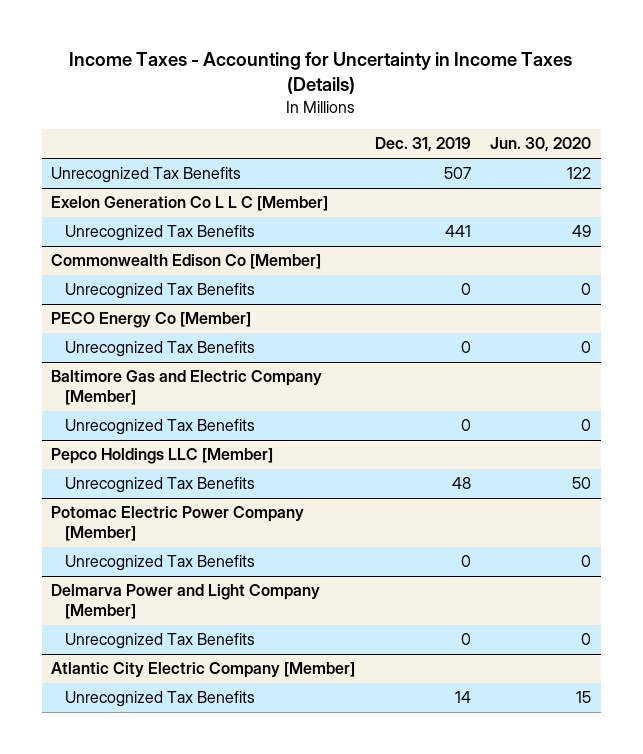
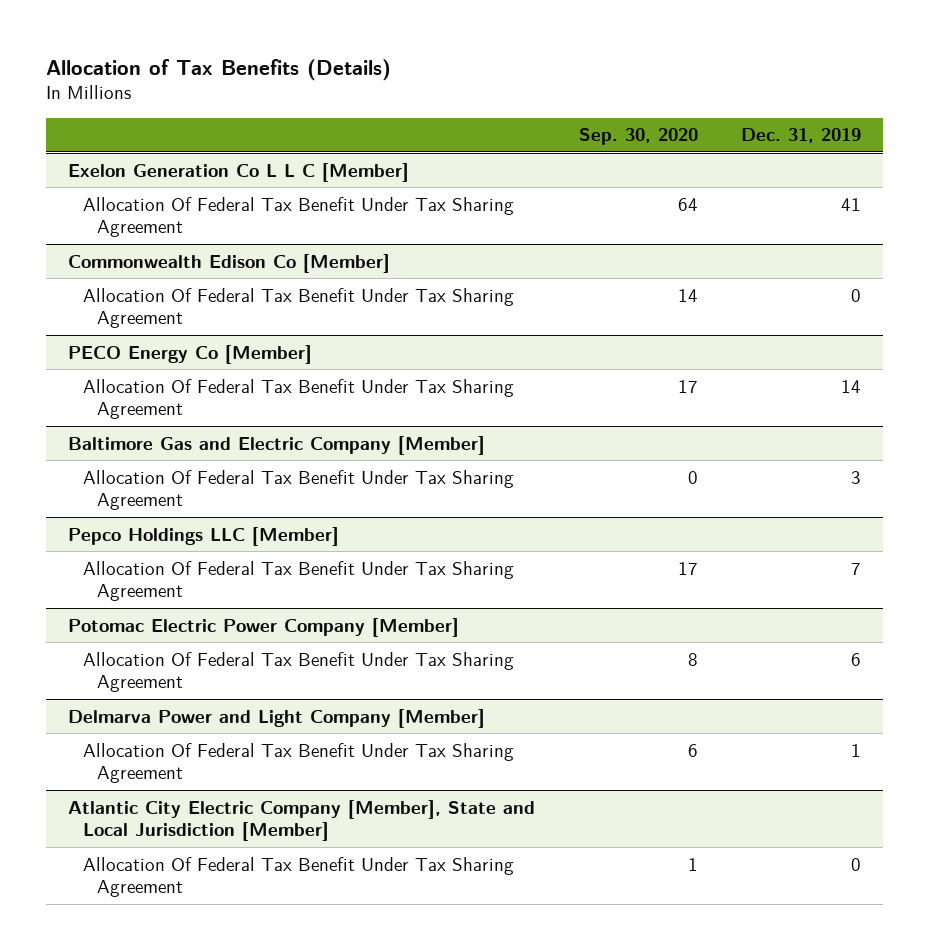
- Income Taxes - Accounting for Uncertainty in Income Taxes (Details)
+ Allocation of Tax Benefits (Details)
- | Dec. 31, 2019 | Jun. 30, 2020
+ | Sep. 30, 2020 | Dec. 31, 2019
- Unrecognized Tax Benefits | 507 | 122
@ Exelon Generation Co L L C [Member]
- Unrecognized Tax Benefits | 441 | 49
+ Allocation Of Federal Tax Benefit Under Tax Sharing Agreement | 64 | 41
@ Commonwealth Edison Co [Member]
- Unrecognized Tax Benefits | 0 | 0
+ Allocation Of Federal Tax Benefit Under Tax Sharing Agreement | 14 | 0
@ PECO Energy Co [Member]
- Unrecognized Tax Benefits | 0 | 0
+ Allocation Of Federal Tax Benefit Under Tax Sharing Agreement | 17 | 14
@ Baltimore Gas and Electric Company [Member]
- Unrecognized Tax Benefits | 0 | 0
+ Allocation Of Federal Tax Benefit Under Tax Sharing Agreement | 0 | 3
@ Pepco Holdings LLC [Member]
- Unrecognized Tax Benefits | 48 | 50
+ Allocation Of Federal Tax Benefit Under Tax Sharing Agreement | 17 | 7
@ Potomac Electric Power Company [Member]
- Unrecognized Tax Benefits | 0 | 0
+ Allocation Of Federal Tax Benefit Under Tax Sharing Agreement | 8 | 6
@ Delmarva Power and Light Company [Member]
- Unrecognized Tax Benefits | 0 | 0
- Atlantic City Electric Company [Member]
- Unrecognized Tax Benefits | 14 | 15
@ Delmarva Power and Light Company [Member]
+ Allocation Of Federal Tax Benefit Under Tax Sharing Agreement | 6 | 1
+ Atlantic City Electric Company [Member], State and Local Jurisdiction [Member]
+ Allocation Of Federal Tax Benefit Under Tax Sharing Agreement | 1 | 0

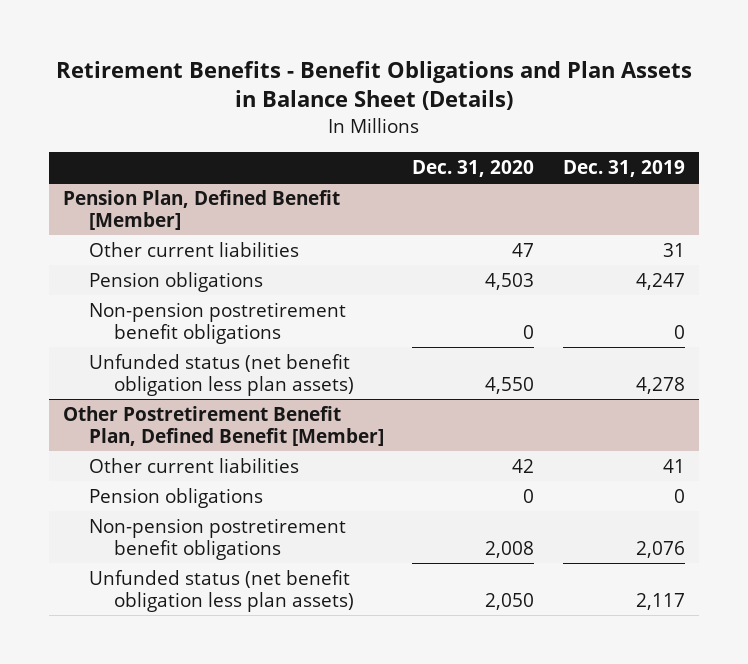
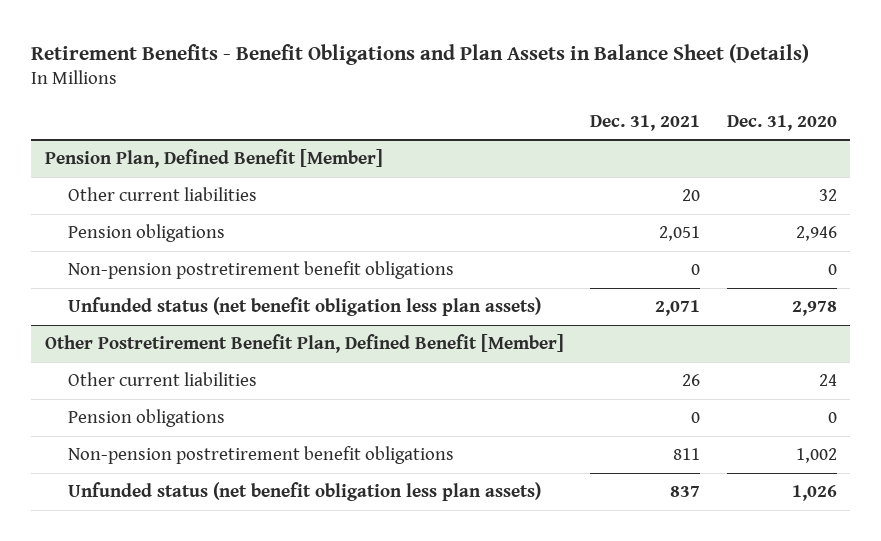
- | Dec. 31, 2020 | Dec. 31, 2019
+ | Dec. 31, 2021 | Dec. 31, 2020
@ Pension Plan, Defined Benefit [Member]
- Other current liabilities | 47 | 31
- Pension obligations | 4,503 | 4,247
+ Other current liabilities | 20 | 32
+ Pension obligations | 2,051 | 2,946
- Unfunded status (net benefit obligation less plan assets) | 4,550 | 4,278
+ Unfunded status (net benefit obligation less plan assets) | 2,071 | 2,978
@ Other Postretirement Benefit Plan, Defined Benefit [Member]
- Other current liabilities | 42 | 41
+ Other current liabilities | 26 | 24
- Non-pension postretirement benefit obligations | 2,008 | 2,076
- Unfunded status (net benefit obligation less plan assets) | 2,050 | 2,117
+ Non-pension postretirement benefit obligations | 811 | 1,002
+ Unfunded status (net benefit obligation less plan assets) | 837 | 1,026

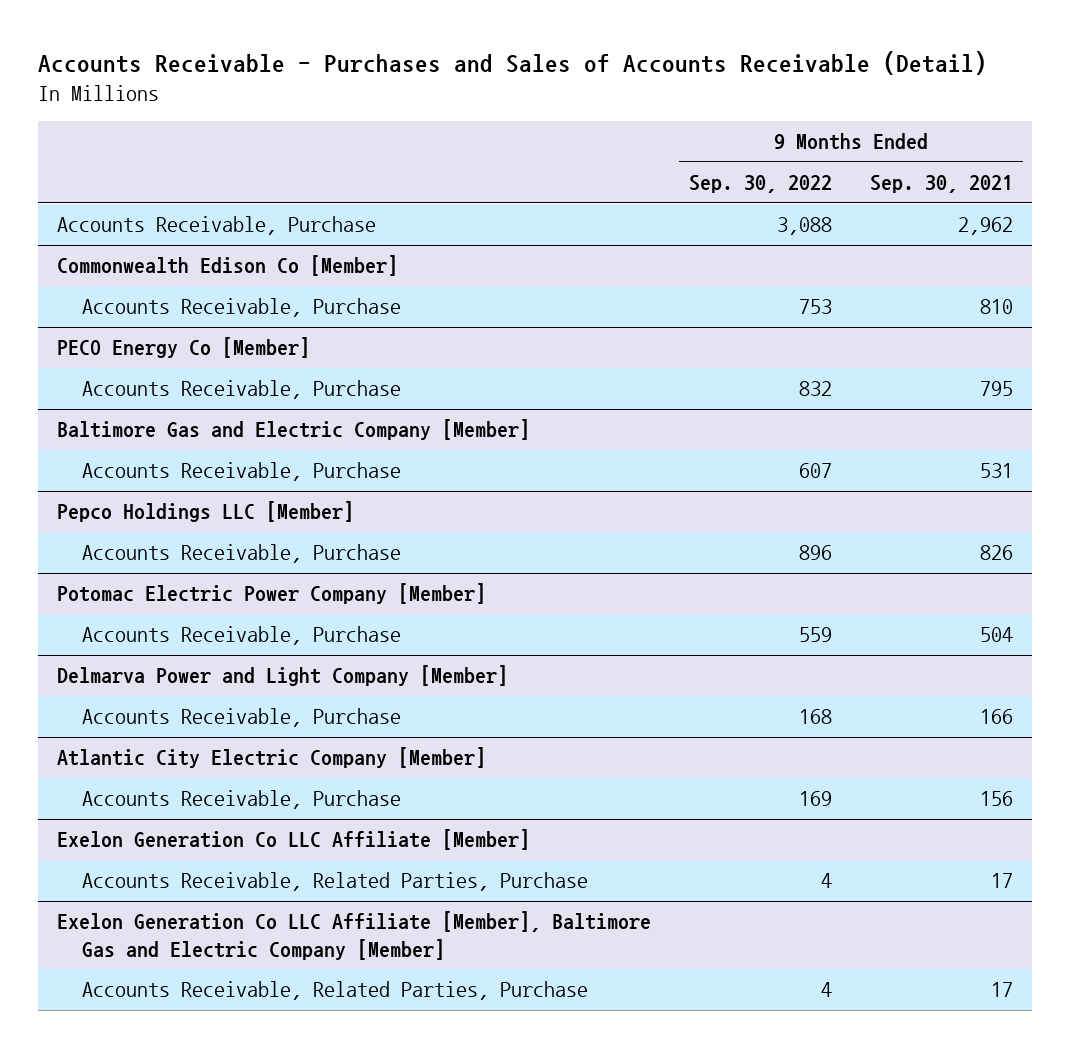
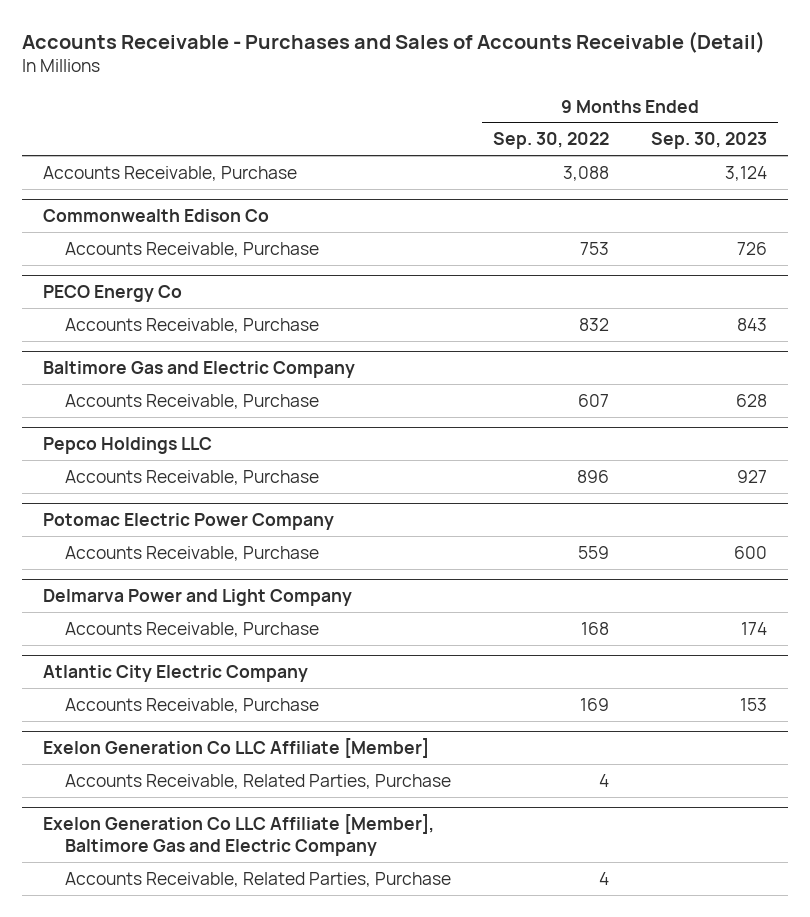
- | 9 Months Ended Sep. 30, 2022 | 9 Months Ended Sep. 30, 2021
+ | 9 Months Ended Sep. 30, 2022 | 9 Months Ended Sep. 30, 2023
- Commonwealth Edison Co [Member]
+ Commonwealth Edison Co
- PECO Energy Co [Member]
+ PECO Energy Co
- Baltimore Gas and Electric Company [Member]
+ Baltimore Gas and Electric Company
- Pepco Holdings LLC [Member]
+ Pepco Holdings LLC
- Potomac Electric Power Company [Member]
+ Potomac Electric Power Company
- Delmarva Power and Light Company [Member]
+ Delmarva Power and Light Company
- Atlantic City Electric Company [Member]
+ Atlantic City Electric Company
- Exelon Generation Co LLC Affiliate [Member], Baltimore Gas and Electric Company [Member]
+ Exelon Generation Co LLC Affiliate [Member], Baltimore Gas and Electric Company

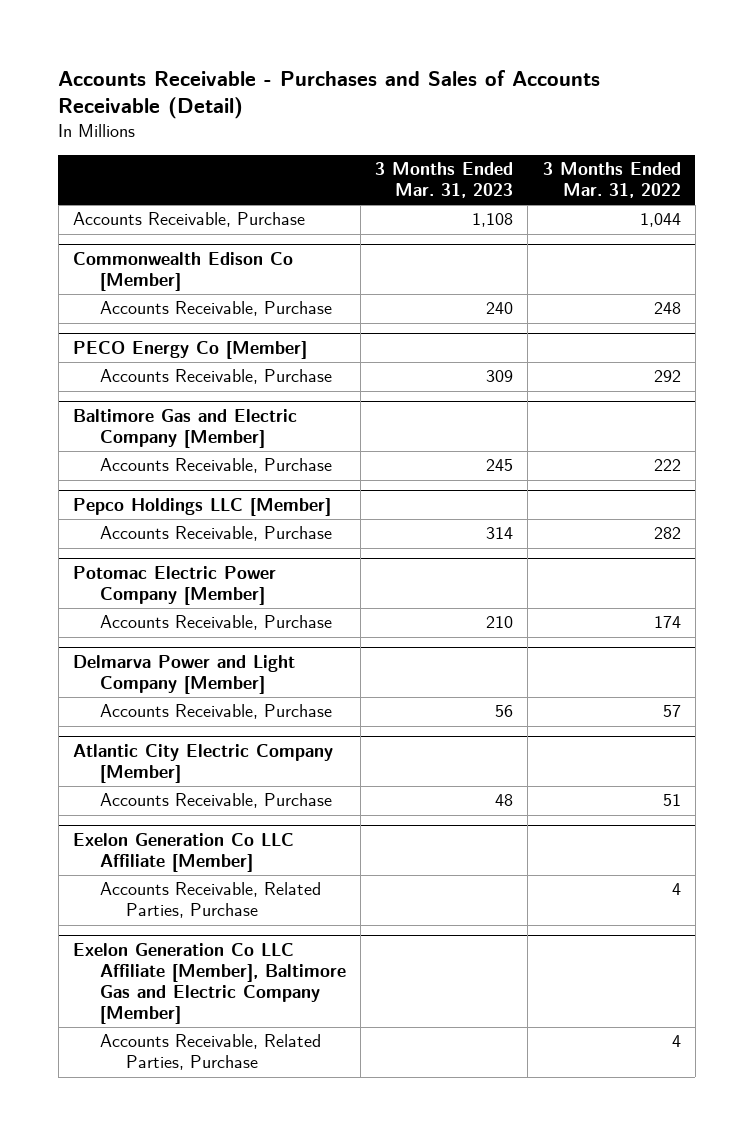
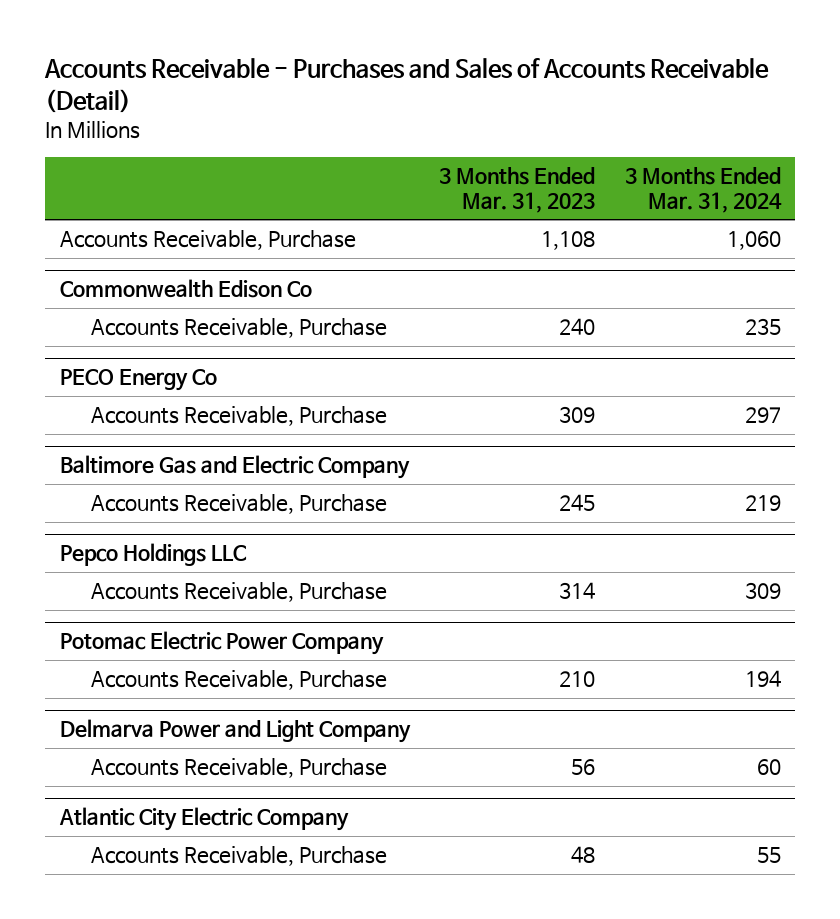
- | 3 Months Ended Mar. 31, 2023 | 3 Months Ended Mar. 31, 2022
+ | 3 Months Ended Mar. 31, 2023 | 3 Months Ended Mar. 31, 2024
- Commonwealth Edison Co [Member]
+ Commonwealth Edison Co
- PECO Energy Co [Member]
+ PECO Energy Co
- Baltimore Gas and Electric Company [Member]
+ Baltimore Gas and Electric Company
- Pepco Holdings LLC [Member]
+ Pepco Holdings LLC
- Potomac Electric Power Company [Member]
+ Potomac Electric Power Company
- Delmarva Power and Light Company [Member]
+ Delmarva Power and Light Company
- Atlantic City Electric Company [Member]
+ Atlantic City Electric Company
- Exelon Generation Co LLC Affiliate [Member]
- Accounts Receivable, Related Parties, Purchase | | 4
- Exelon Generation Co LLC Affiliate [Member], Baltimore Gas and Electric Company [Member]
- Accounts Receivable, Related Parties, Purchase | | 4

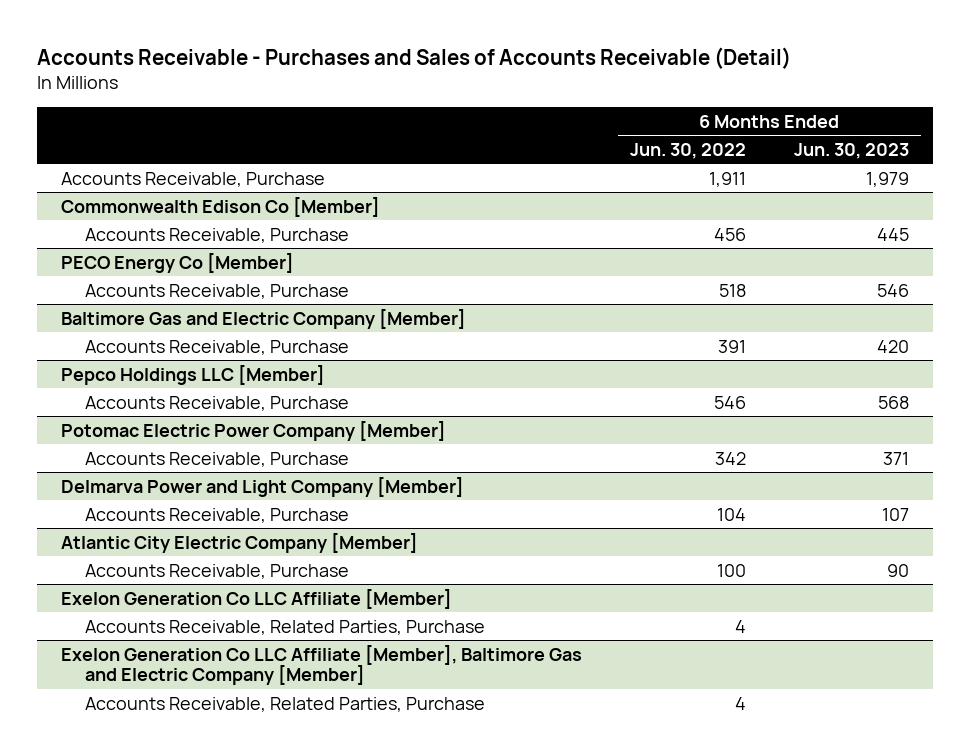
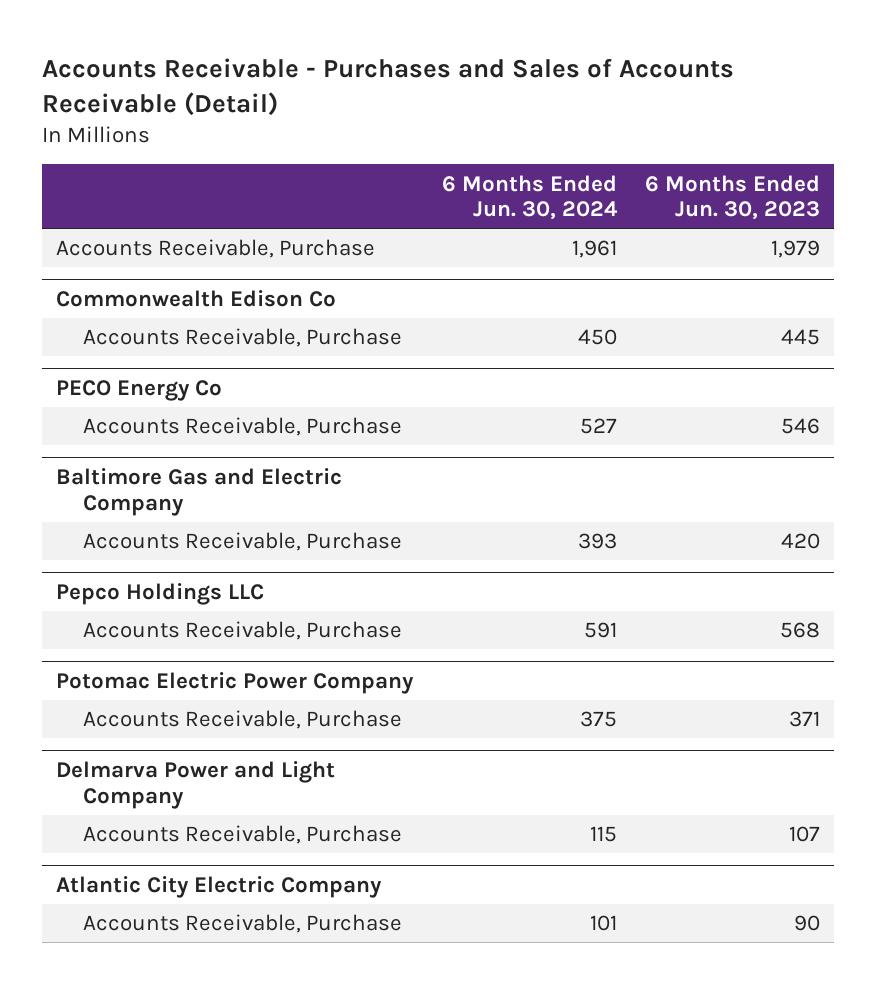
- | 6 Months Ended Jun. 30, 2022 | 6 Months Ended Jun. 30, 2023
+ | 6 Months Ended Jun. 30, 2024 | 6 Months Ended Jun. 30, 2023
- Commonwealth Edison Co [Member]
+ Commonwealth Edison Co
- PECO Energy Co [Member]
+ PECO Energy Co
- Baltimore Gas and Electric Company [Member]
+ Baltimore Gas and Electric Company
- Pepco Holdings LLC [Member]
+ Pepco Holdings LLC
- Potomac Electric Power Company [Member]
+ Potomac Electric Power Company
- Delmarva Power and Light Company [Member]
+ Delmarva Power and Light Company
- Atlantic City Electric Company [Member]
+ Atlantic City Electric Company
- Exelon Generation Co LLC Affiliate [Member]
- Accounts Receivable, Related Parties, Purchase | 4 |
- Exelon Generation Co LLC Affiliate [Member], Baltimore Gas and Electric Company [Member]
- Accounts Receivable, Related Parties, Purchase | 4 |

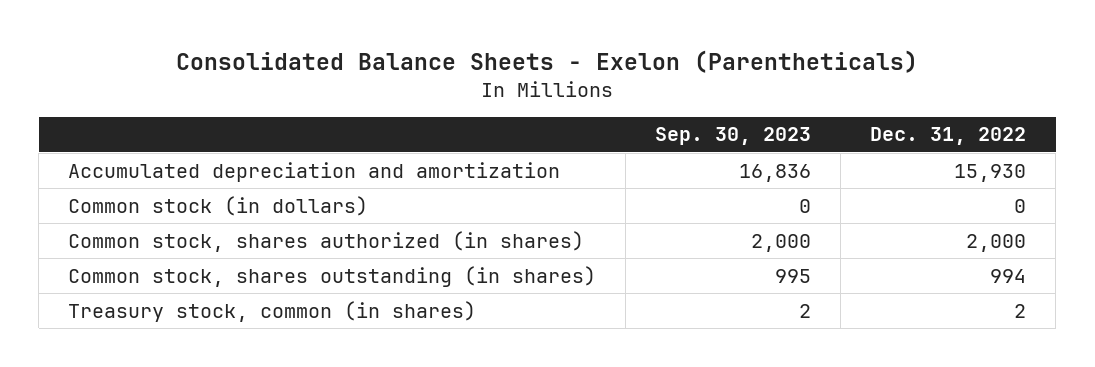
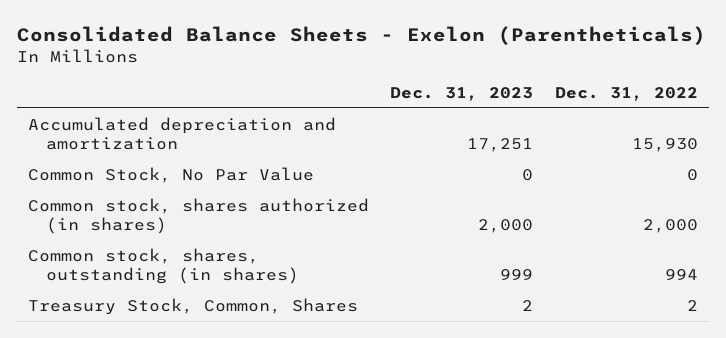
- | Sep. 30, 2023 | Dec. 31, 2022
+ | Dec. 31, 2023 | Dec. 31, 2022
- Common stock (in dollars) | 0 | 0
+ Common Stock, No Par Value | 0 | 0
- Common stock, shares outstanding (in shares) | 995 | 994
- Treasury stock, common (in shares) | 2 | 2
+ Common stock, shares, outstanding (in shares) | 999 | 994
+ Treasury Stock, Common, Shares | 2 | 2

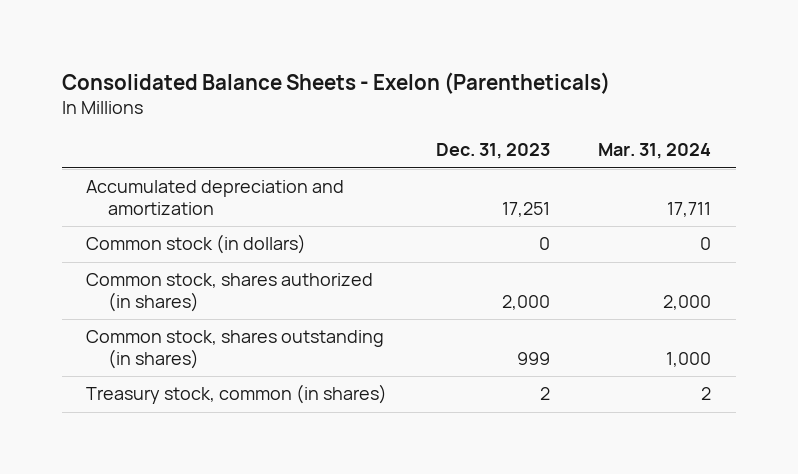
- | Dec. 31, 2023 | Dec. 31, 2022
+ | Dec. 31, 2023 | Mar. 31, 2024
- Common Stock, No Par Value | 0 | 0
+ Common stock (in dollars) | 0 | 0
- Common stock, shares, outstanding (in shares) | 999 | 994
- Treasury Stock, Common, Shares | 2 | 2
+ Common stock, shares outstanding (in shares) | 999 | 1,000
+ Treasury stock, common (in shares) | 2 | 2

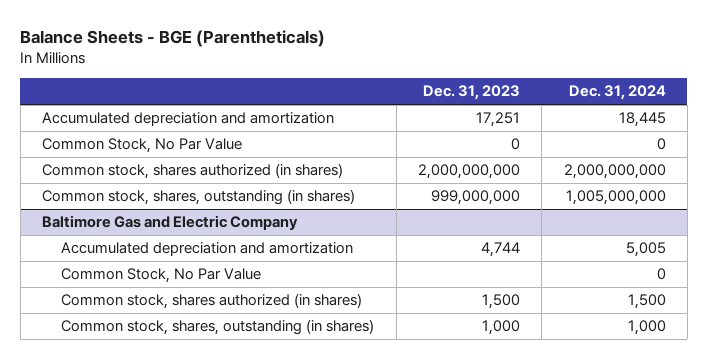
- Consolidated Balance Sheets - Exelon (Parentheticals)
+ Balance Sheets - BGE (Parentheticals)
- | Dec. 31, 2023 | Mar. 31, 2024
+ | Dec. 31, 2023 | Dec. 31, 2024
- Common stock (in dollars) | 0 | 0
- Common stock, shares authorized (in shares) | 2,000 | 2,000
- Common stock, shares outstanding (in shares) | 999 | 1,000
- Treasury stock, common (in shares) | 2 | 2
+ Common Stock, No Par Value | 0 | 0
+ Common stock, shares authorized (in shares) | 2,000,000,000 | 2,000,000,000
+ Common stock, shares, outstanding (in shares) | 999,000,000 | 1,005,000,000
+ Baltimore Gas and Electric Company
+ Accumulated depreciation and amortization | 4,744 | 5,005
+ Common Stock, No Par Value | | 0
+ Common stock, shares authorized (in shares) | 1,500 | 1,500
+ Common stock, shares, outstanding (in shares) | 1,000 | 1,000

